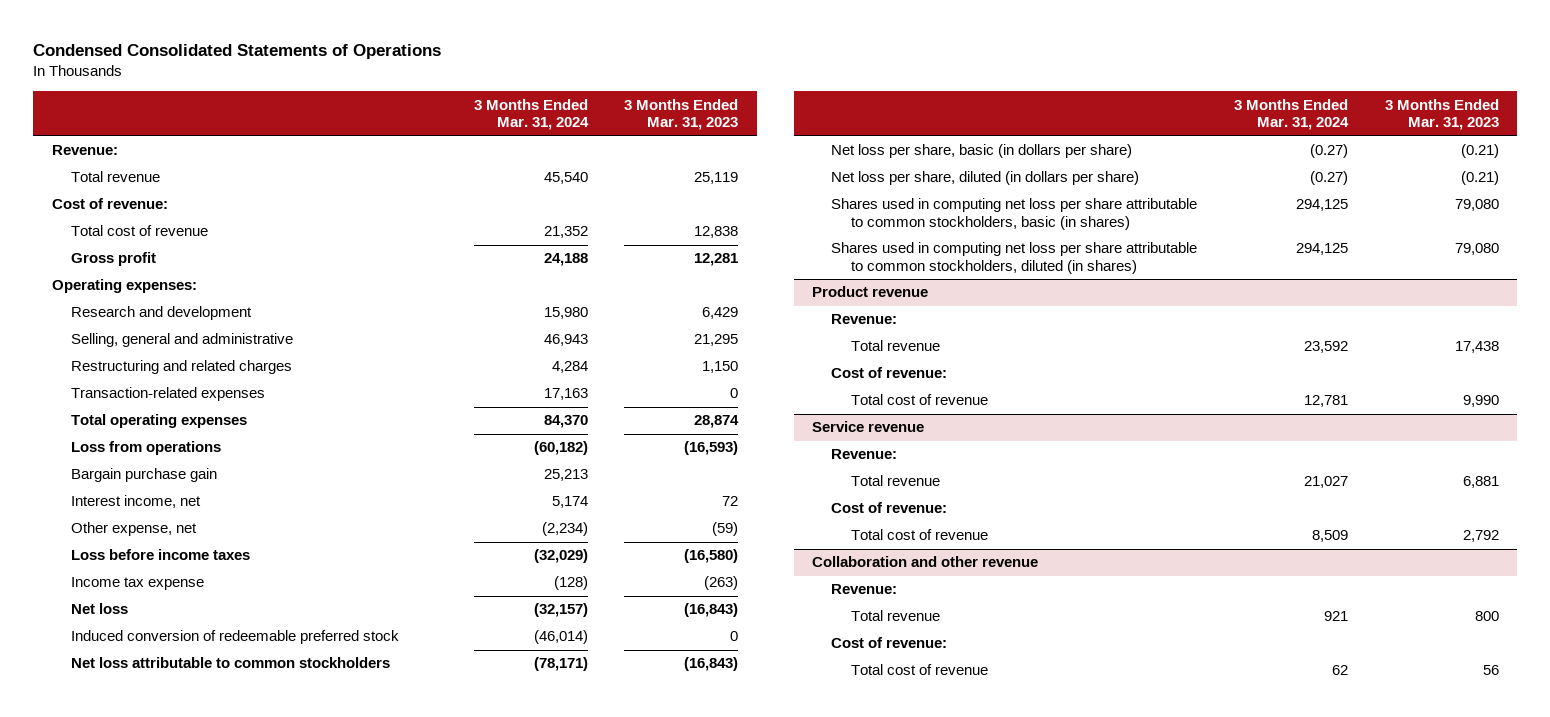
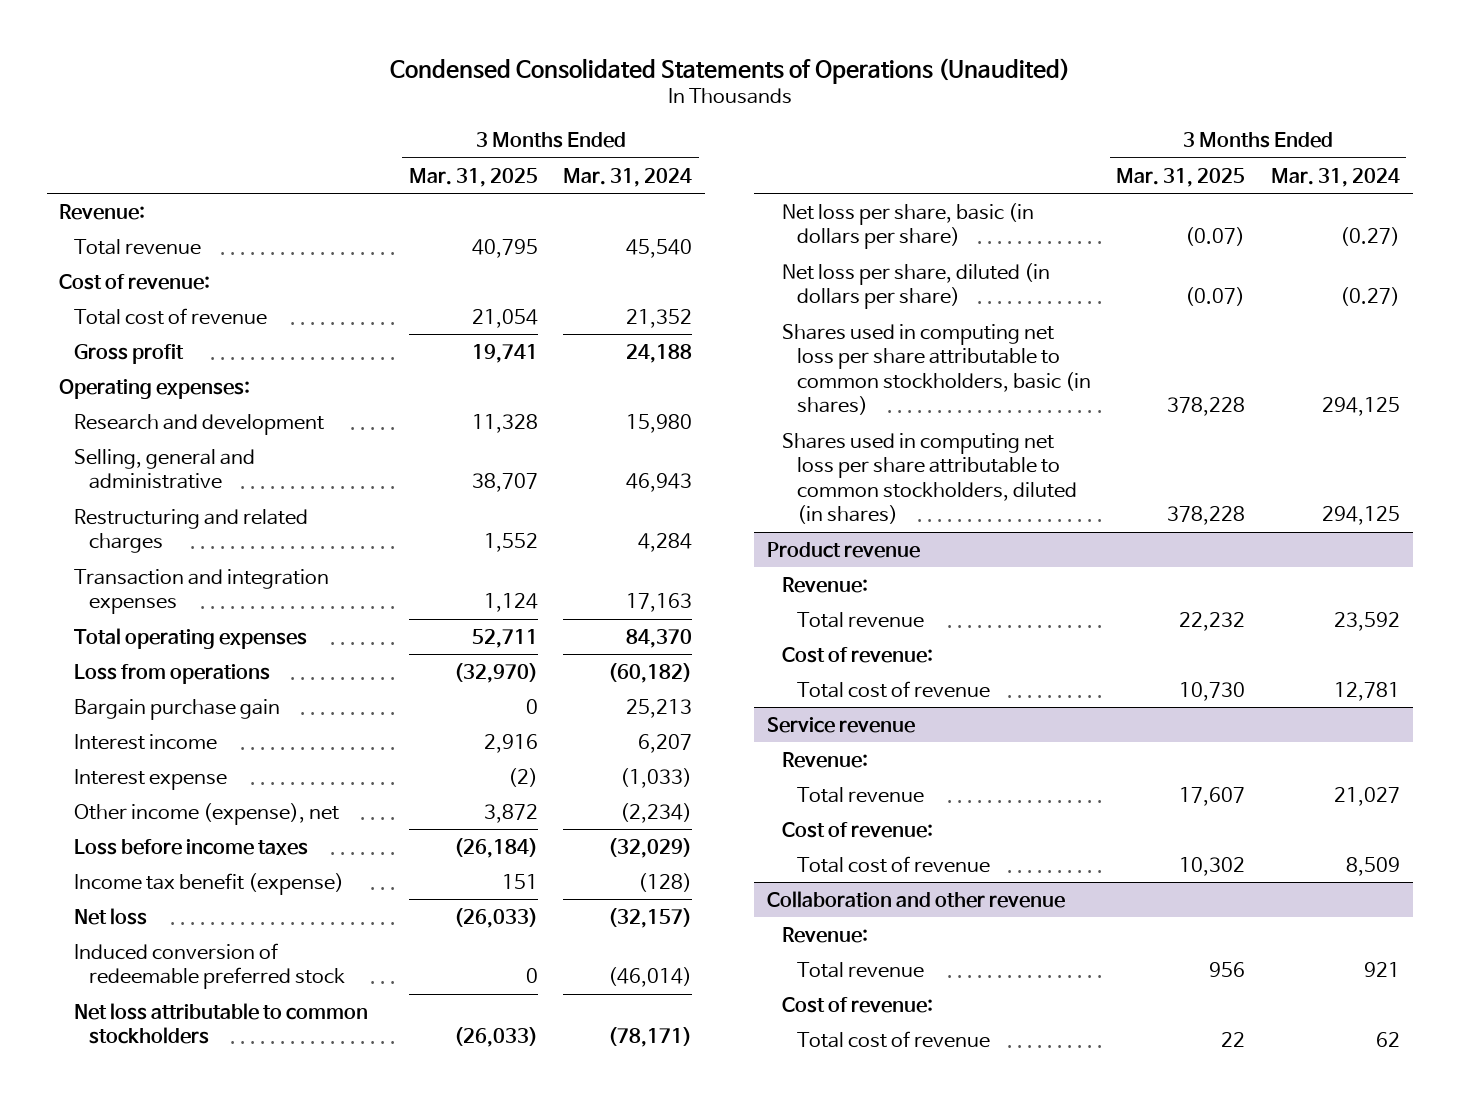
- Condensed Consolidated Statements of Operations
+ Condensed Consolidated Statements of Operations (Unaudited)
- | 3 Months Ended Mar. 31, 2024 | 3 Months Ended Mar. 31, 2023
+ | 3 Months Ended Mar. 31, 2025 | 3 Months Ended Mar. 31, 2024
- Transaction-related expenses | 17,163 | 0
+ Transaction and integration expenses | 1,124 | 17,163
- Interest income, net | 5,174 | 72
- Other expense, net | (2,234) | (59)
+ Interest income | 2,916 | 6,207
+ Interest expense | (2) | (1,033)
+ Other income (expense), net | 3,872 | (2,234)
- Income tax expense | (128) | (263)
+ Income tax benefit (expense) | 151 | (128)

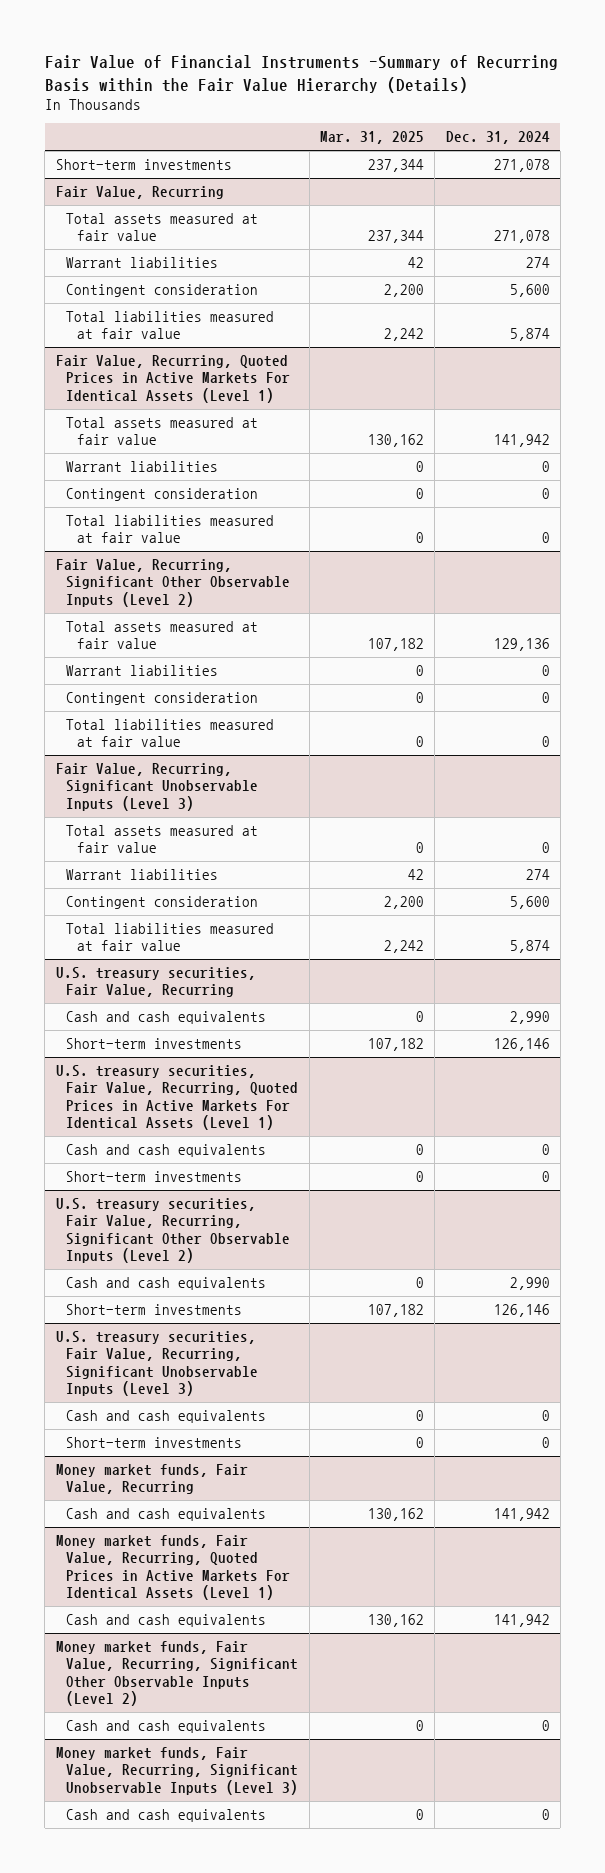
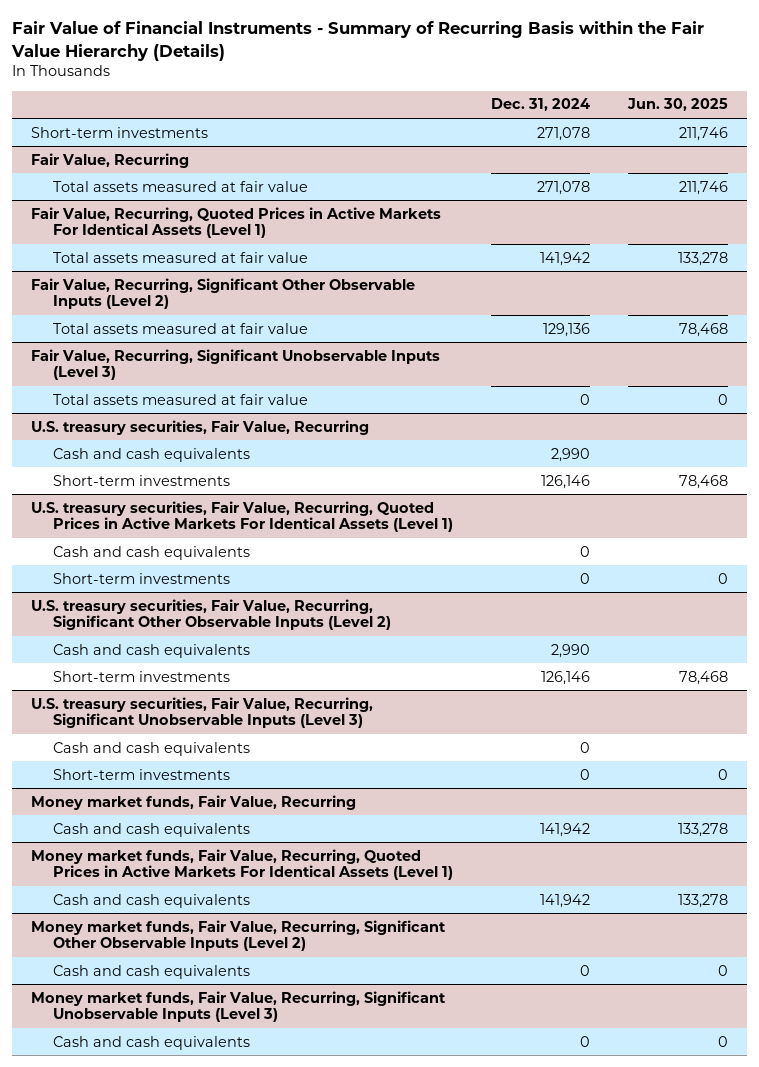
- Fair Value of Financial Instruments -Summary of Recurring Basis within the Fair Value Hierarchy (Details)
+ Fair Value of Financial Instruments - Summary of Recurring Basis within the Fair Value Hierarchy (Details)
- | Mar. 31, 2025 | Dec. 31, 2024
+ | Dec. 31, 2024 | Jun. 30, 2025
@ Fair Value, Recurring
- Warrant liabilities | 42 | 274
- Contingent consideration | 2,200 | 5,600
- Total liabilities measured at fair value | 2,242 | 5,874
@ Fair Value, Recurring, Quoted Prices in Active Markets For Identical Assets (Level 1)
- Warrant liabilities | 0 | 0
- Contingent consideration | 0 | 0
- Total liabilities measured at fair value | 0 | 0
@ Fair Value, Recurring, Significant Other Observable Inputs (Level 2)
- Warrant liabilities | 0 | 0
- Contingent consideration | 0 | 0
- Total liabilities measured at fair value | 0 | 0
@ Fair Value, Recurring, Significant Unobservable Inputs (Level 3)
- Warrant liabilities | 42 | 274
- Contingent consideration | 2,200 | 5,600
- Total liabilities measured at fair value | 2,242 | 5,874

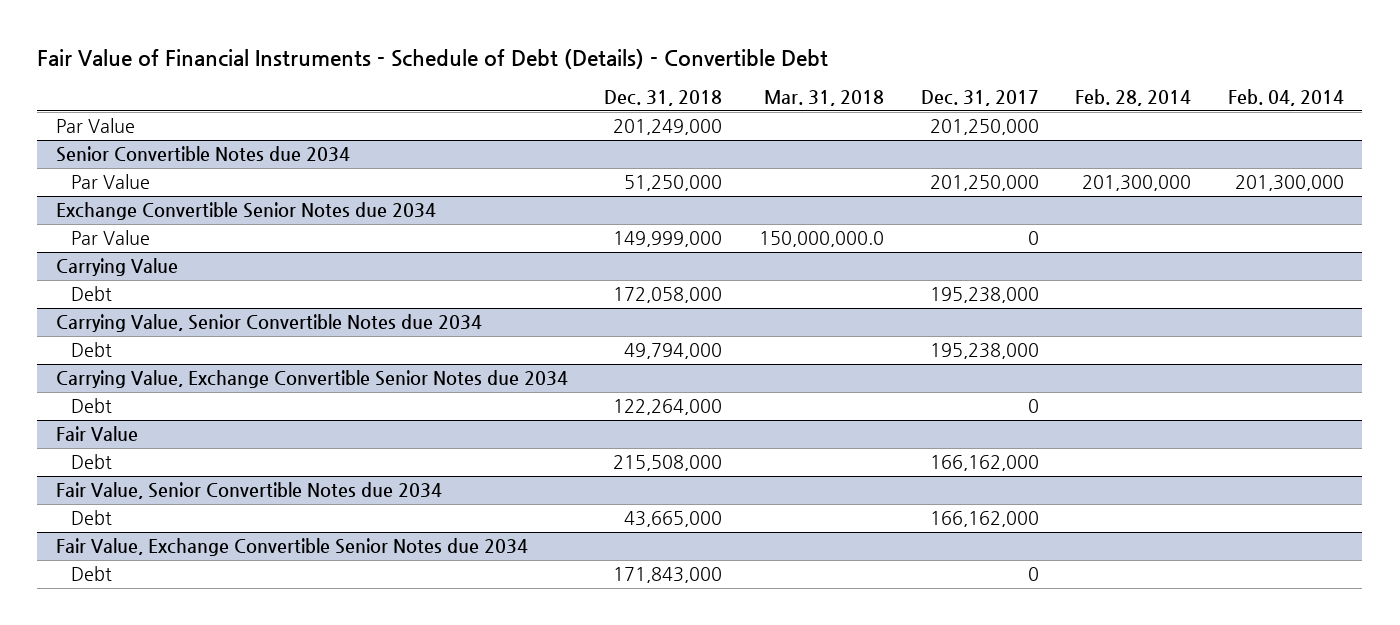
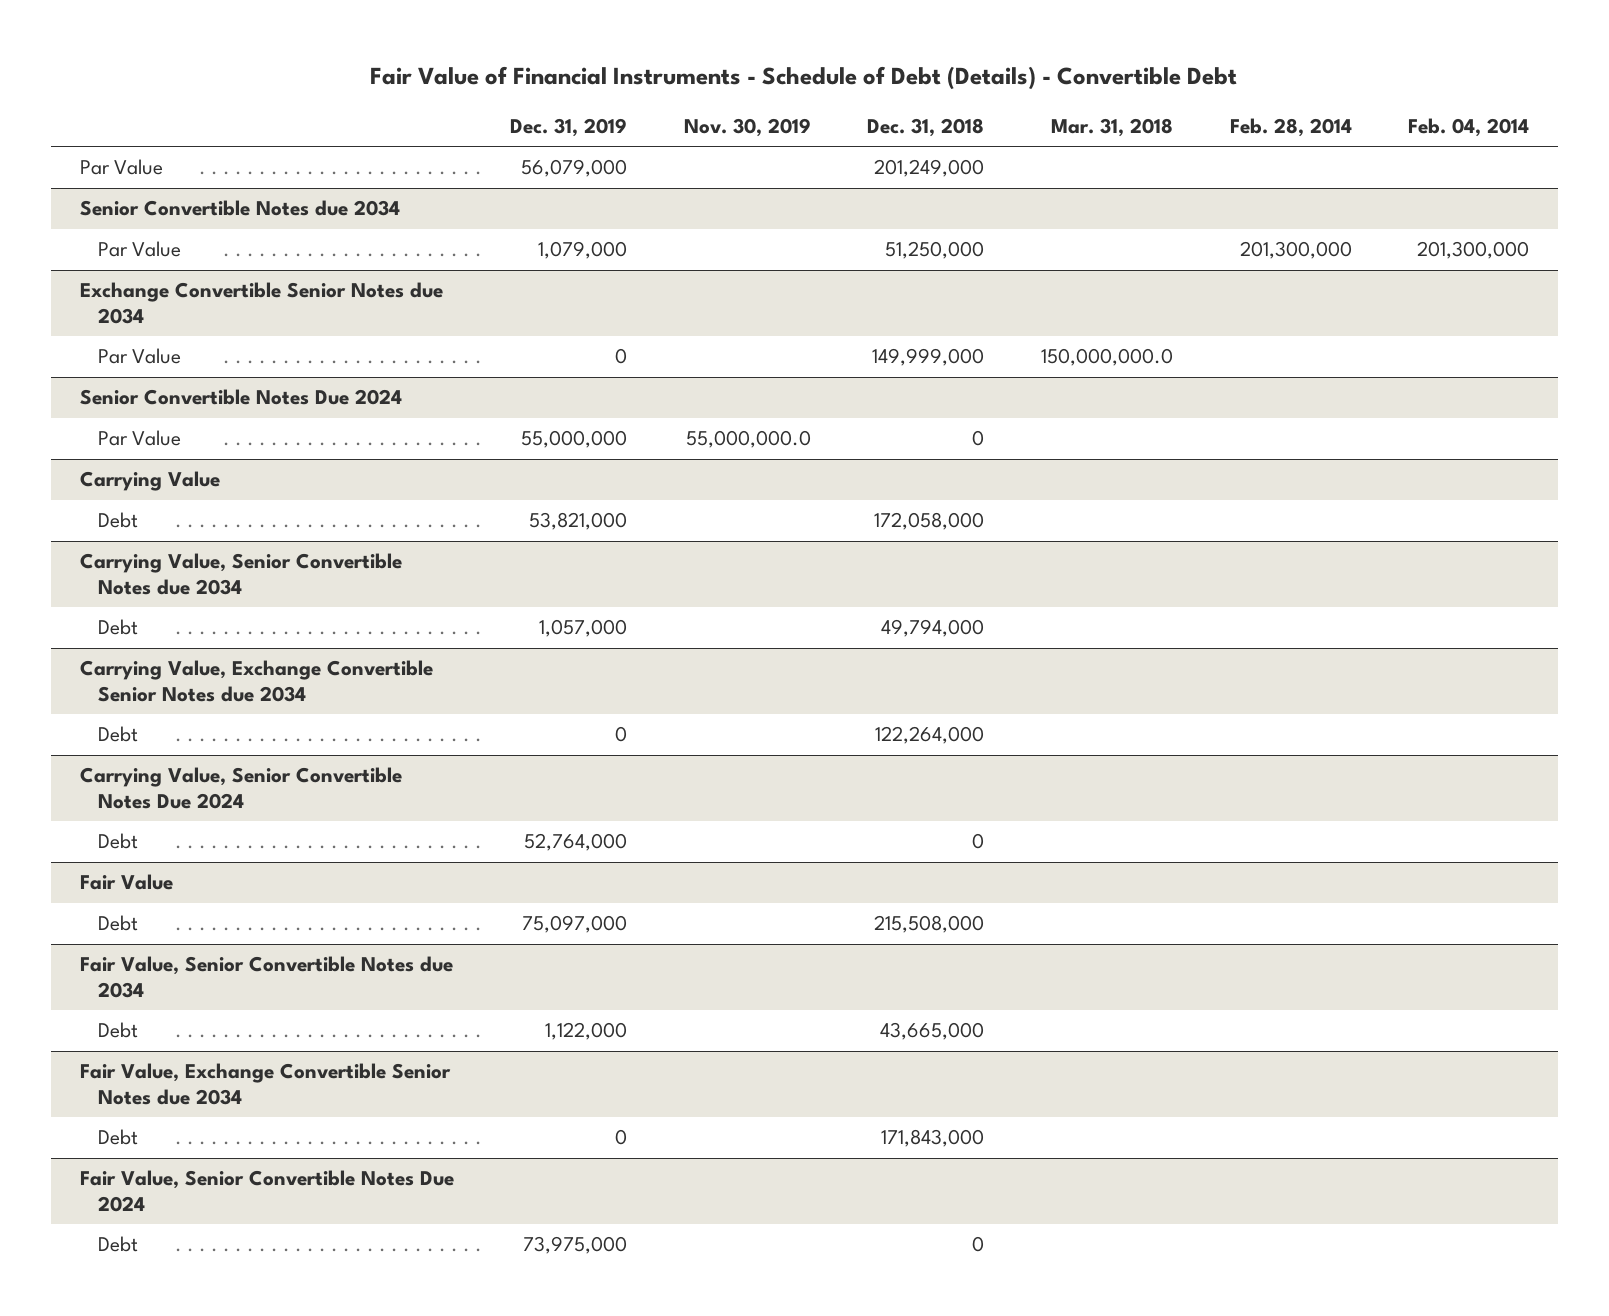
- | Dec. 31, 2018 | Mar. 31, 2018 | Dec. 31, 2017 | Feb. 28, 2014 | Feb. 04, 2014
+ | Dec. 31, 2019 | Nov. 30, 2019 | Dec. 31, 2018 | Mar. 31, 2018 | Feb. 28, 2014 | Feb. 04, 2014
+ Senior Convertible Notes Due 2024
+ Par Value | 55,000,000 | 55,000,000.0 | 0 | | |
+ Carrying Value, Senior Convertible Notes Due 2024
+ Debt | 52,764,000 | | 0 | | |
+ Fair Value, Senior Convertible Notes Due 2024
+ Debt | 73,975,000 | | 0 | | |

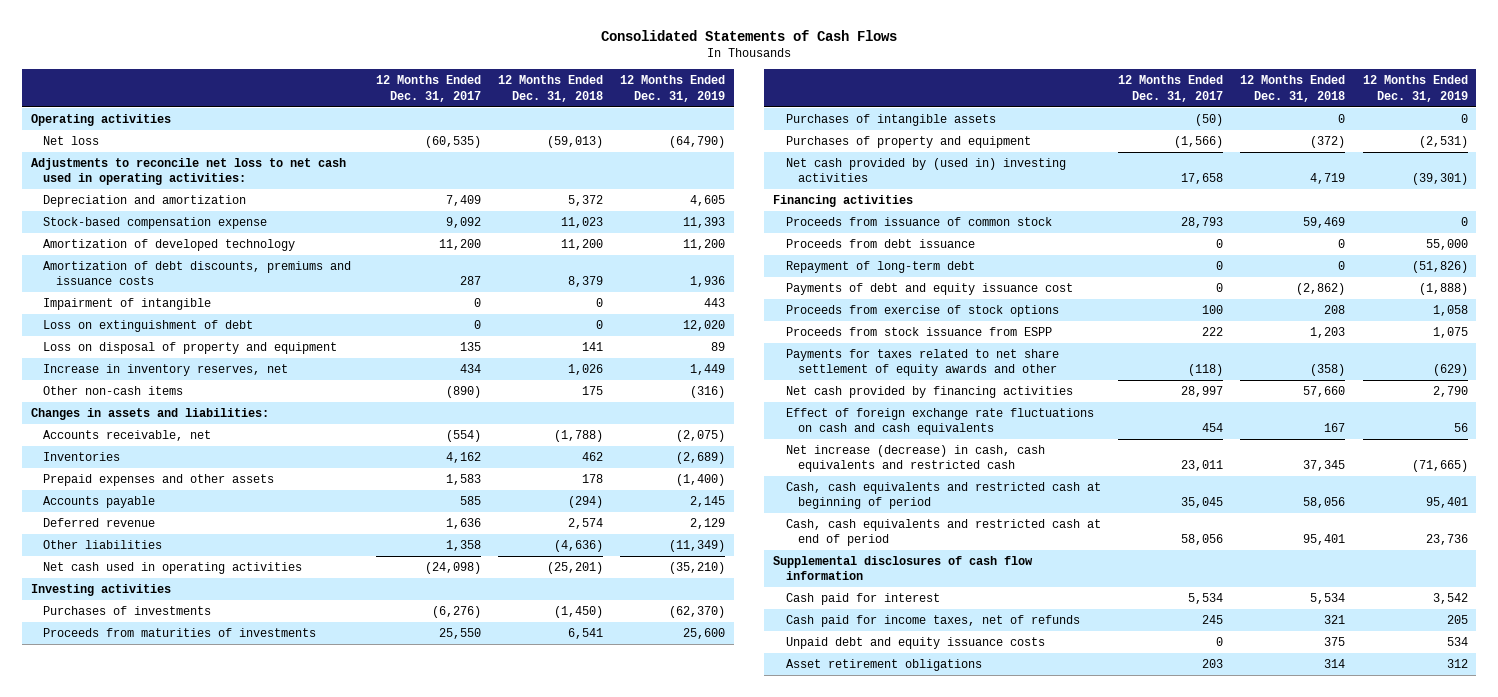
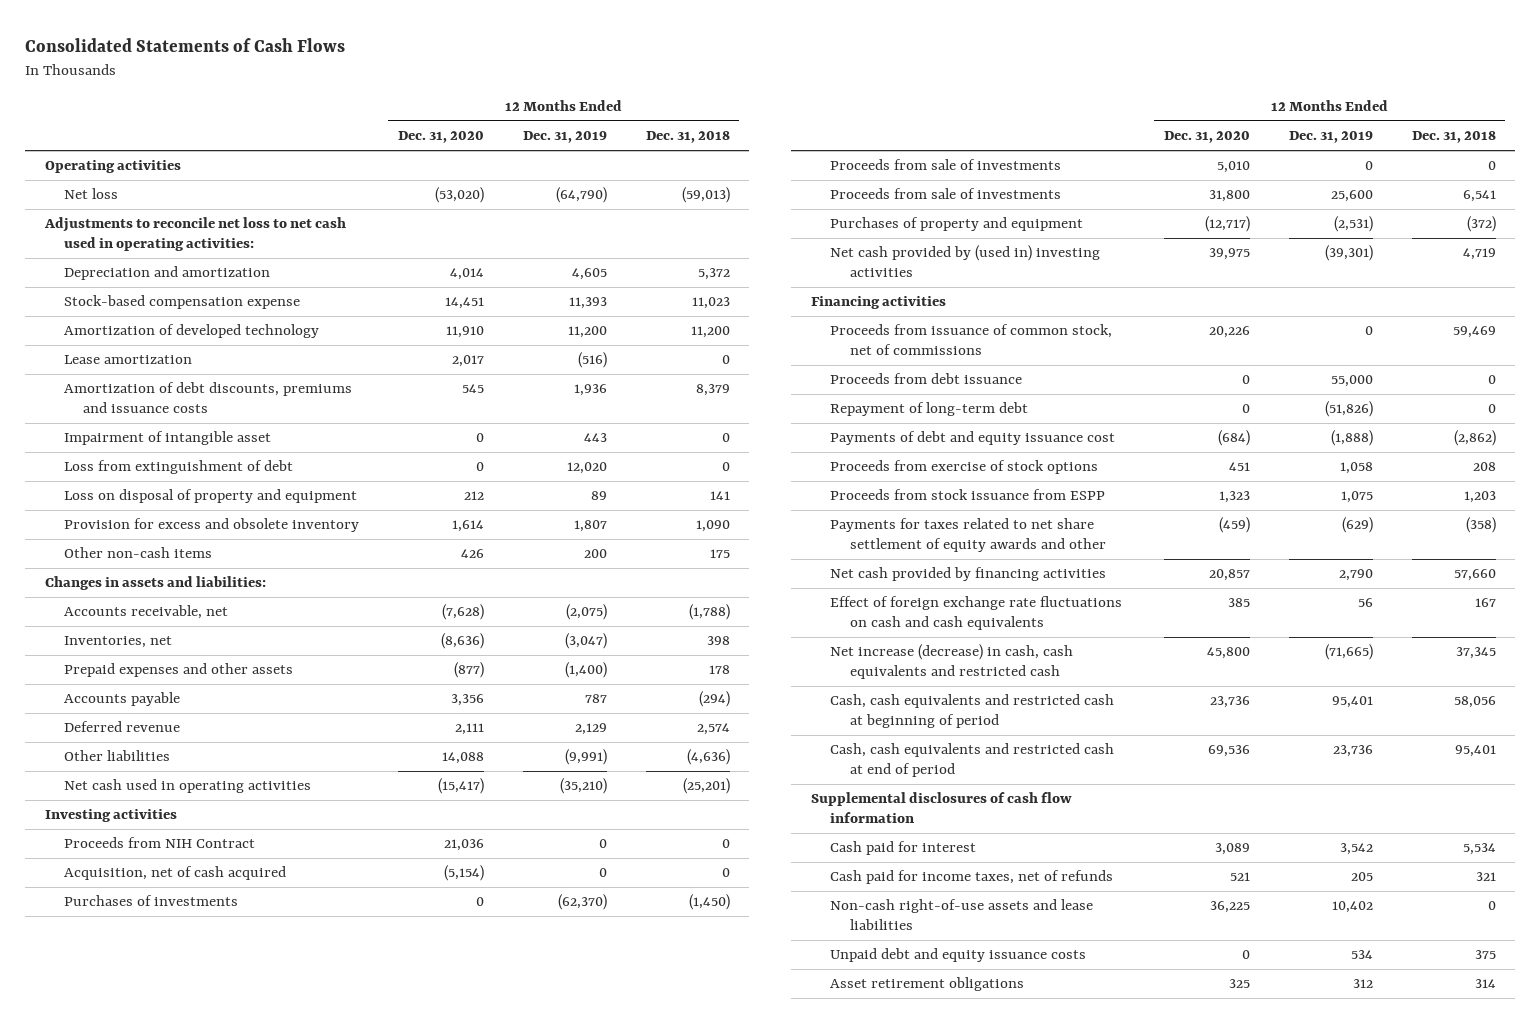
- | 12 Months Ended Dec. 31, 2017 | 12 Months Ended Dec. 31, 2018 | 12 Months Ended Dec. 31, 2019
+ | 12 Months Ended Dec. 31, 2020 | 12 Months Ended Dec. 31, 2019 | 12 Months Ended Dec. 31, 2018
+ Lease amortization | 2,017 | (516) | 0
- Impairment of intangible | 0 | 0 | 443
- Loss on extinguishment of debt | 0 | 0 | 12,020
+ Impairment of intangible asset | 0 | 443 | 0
+ Loss from extinguishment of debt | 0 | 12,020 | 0
- Increase in inventory reserves, net | 434 | 1,026 | 1,449
- Other non-cash items | (890) | 175 | (316)
+ Provision for excess and obsolete inventory | 1,614 | 1,807 | 1,090
+ Other non-cash items | 426 | 200 | 175
- Inventories | 4,162 | 462 | (2,689)
+ Inventories, net | (8,636) | (3,047) | 398
- Accounts payable | 585 | (294) | 2,145
+ Accounts payable | 3,356 | 787 | (294)
- Other liabilities | 1,358 | (4,636) | (11,349)
+ Other liabilities | 14,088 | (9,991) | (4,636)
+ Proceeds from NIH Contract | 21,036 | 0 | 0
+ Acquisition, net of cash acquired | (5,154) | 0 | 0
- Proceeds from maturities of investments | 25,550 | 6,541 | 25,600
- Purchases of intangible assets | (50) | 0 | 0
+ Proceeds from sale of investments | 5,010 | 0 | 0
+ Proceeds from sale of investments | 31,800 | 25,600 | 6,541
- Proceeds from issuance of common stock | 28,793 | 59,469 | 0
+ Proceeds from issuance of common stock, net of commissions | 20,226 | 0 | 59,469
+ Non-cash right-of-use assets and lease liabilities | 36,225 | 10,402 | 0

